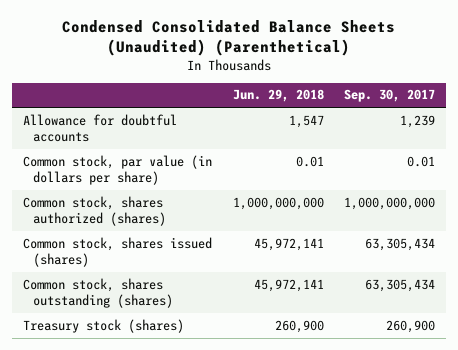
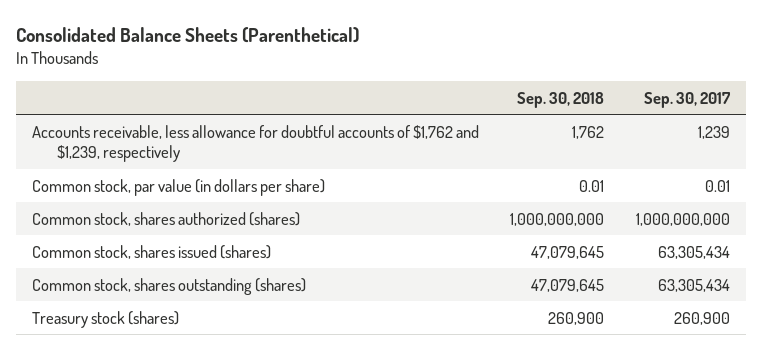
- Condensed Consolidated Balance Sheets (Unaudited) (Parenthetical)
+ Consolidated Balance Sheets (Parenthetical)
- | Jun. 29, 2018 | Sep. 30, 2017
+ | Sep. 30, 2018 | Sep. 30, 2017
- Allowance for doubtful accounts | 1,547 | 1,239
+ Accounts receivable, less allowance for doubtful accounts of $1,762 and $1,239, respectively | 1,762 | 1,239

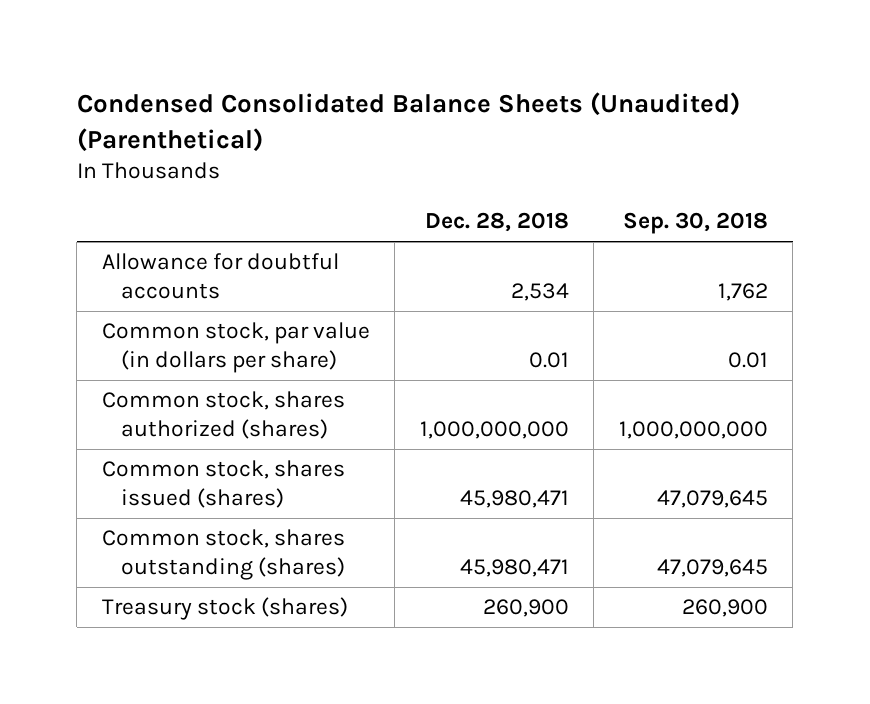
- Consolidated Balance Sheets (Parenthetical)
+ Condensed Consolidated Balance Sheets (Unaudited) (Parenthetical)
- | Sep. 30, 2018 | Sep. 30, 2017
+ | Dec. 28, 2018 | Sep. 30, 2018
- Accounts receivable, less allowance for doubtful accounts of $1,762 and $1,239, respectively | 1,762 | 1,239
+ Allowance for doubtful accounts | 2,534 | 1,762

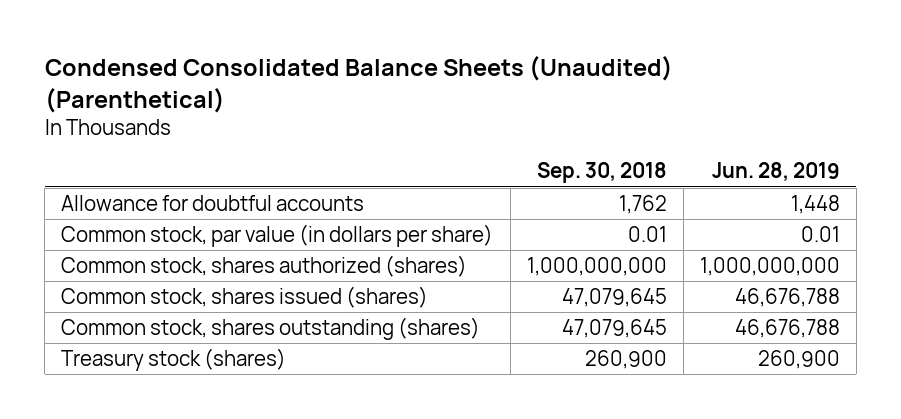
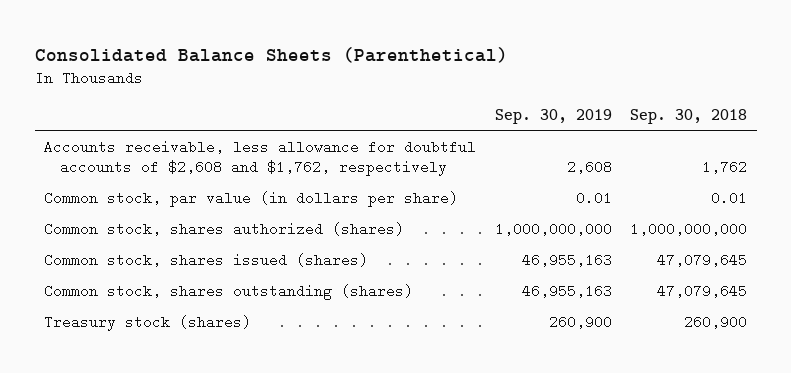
- Condensed Consolidated Balance Sheets (Unaudited) (Parenthetical)
+ Consolidated Balance Sheets (Parenthetical)
- | Sep. 30, 2018 | Jun. 28, 2019
+ | Sep. 30, 2019 | Sep. 30, 2018
- Allowance for doubtful accounts | 1,762 | 1,448
+ Accounts receivable, less allowance for doubtful accounts of $2,608 and $1,762, respectively | 2,608 | 1,762

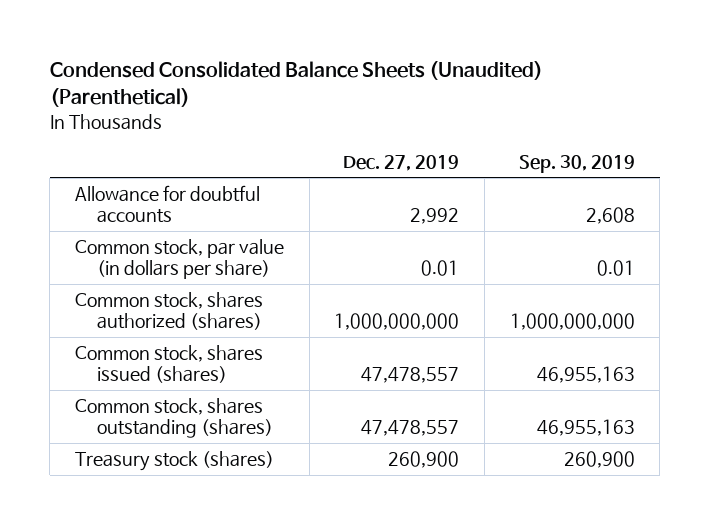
- Consolidated Balance Sheets (Parenthetical)
+ Condensed Consolidated Balance Sheets (Unaudited) (Parenthetical)
- | Sep. 30, 2019 | Sep. 30, 2018
+ | Dec. 27, 2019 | Sep. 30, 2019
- Accounts receivable, less allowance for doubtful accounts of $2,608 and $1,762, respectively | 2,608 | 1,762
+ Allowance for doubtful accounts | 2,992 | 2,608

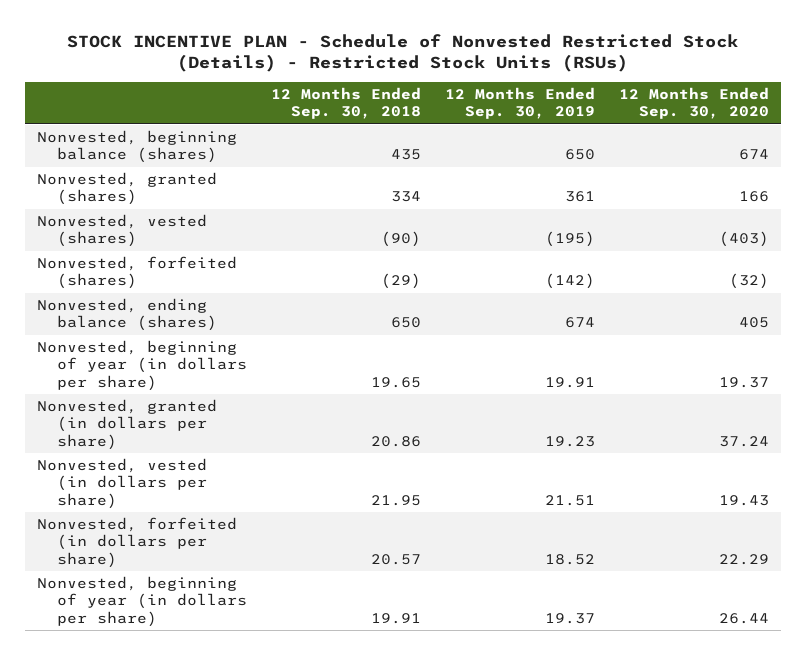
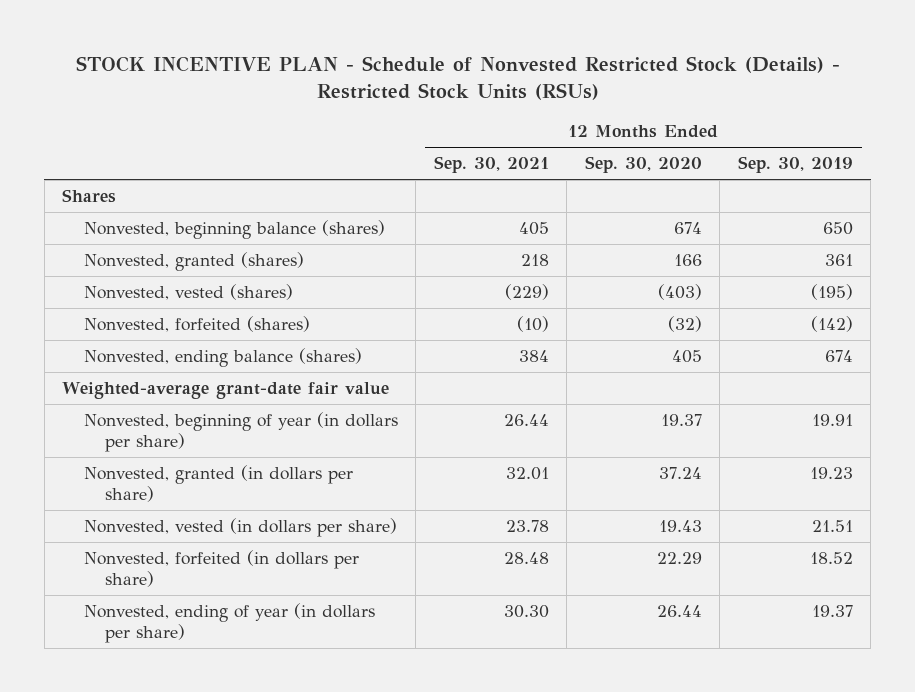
- | 12 Months Ended Sep. 30, 2018 | 12 Months Ended Sep. 30, 2019 | 12 Months Ended Sep. 30, 2020
+ | 12 Months Ended Sep. 30, 2021 | 12 Months Ended Sep. 30, 2020 | 12 Months Ended Sep. 30, 2019
+ Shares
+ Weighted-average grant-date fair value
- Nonvested, beginning of year (in dollars per share) | 19.91 | 19.37 | 26.44
+ Nonvested, ending of year (in dollars per share) | 30.30 | 26.44 | 19.37

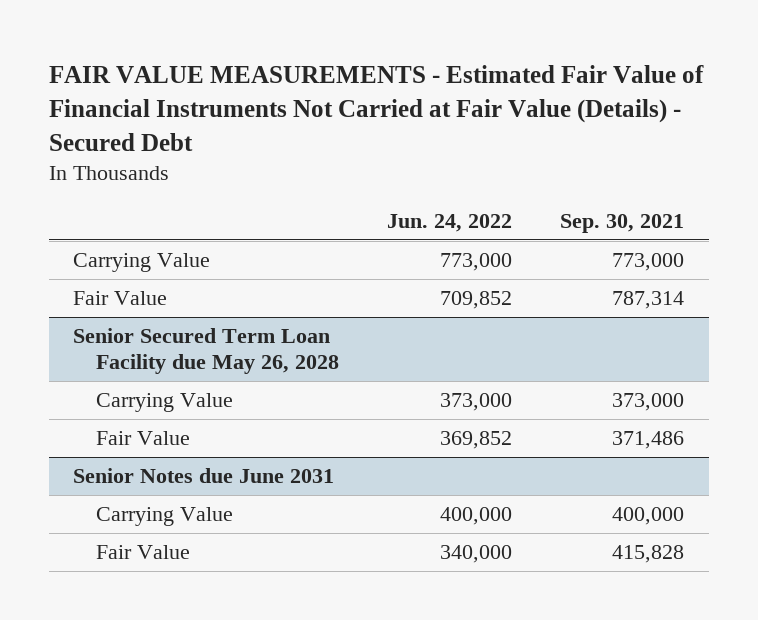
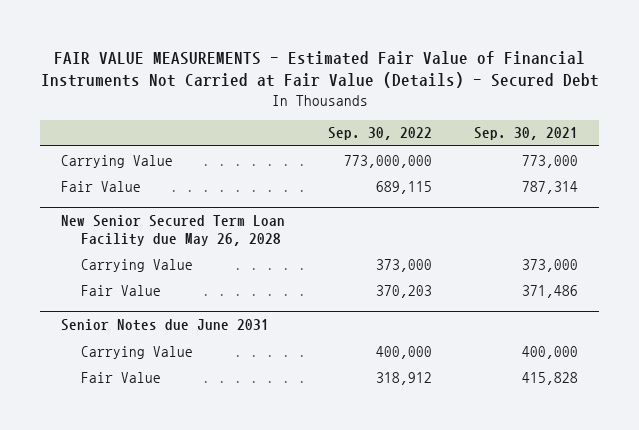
- | Jun. 24, 2022 | Sep. 30, 2021
+ | Sep. 30, 2022 | Sep. 30, 2021
- Senior Secured Term Loan Facility due May 26, 2028
+ New Senior Secured Term Loan Facility due May 26, 2028

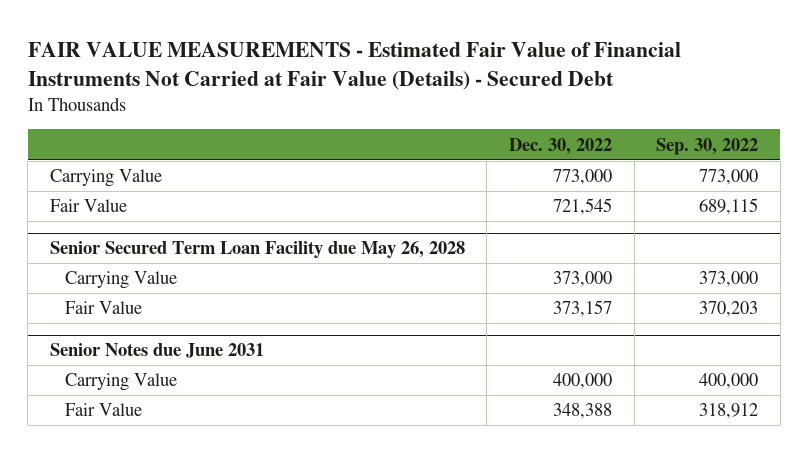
- | Sep. 30, 2022 | Sep. 30, 2021
+ | Dec. 30, 2022 | Sep. 30, 2022
- Carrying Value | 773,000,000 | 773,000
+ Carrying Value | 773,000 | 773,000
- New Senior Secured Term Loan Facility due May 26, 2028
+ Senior Secured Term Loan Facility due May 26, 2028

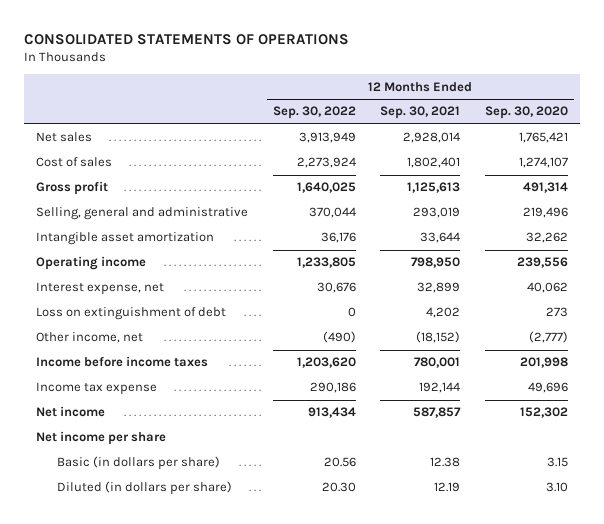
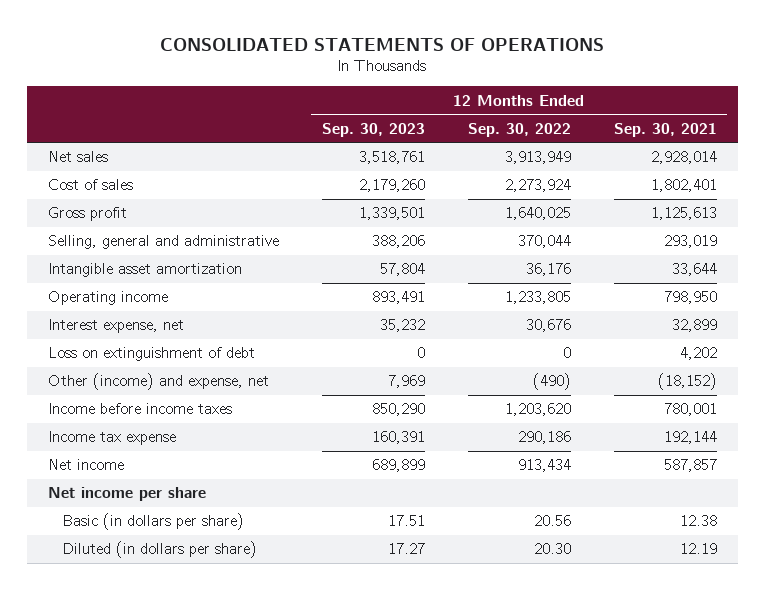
- | 12 Months Ended Sep. 30, 2022 | 12 Months Ended Sep. 30, 2021 | 12 Months Ended Sep. 30, 2020
+ | 12 Months Ended Sep. 30, 2023 | 12 Months Ended Sep. 30, 2022 | 12 Months Ended Sep. 30, 2021
- Other income, net | (490) | (18,152) | (2,777)
+ Other (income) and expense, net | 7,969 | (490) | (18,152)

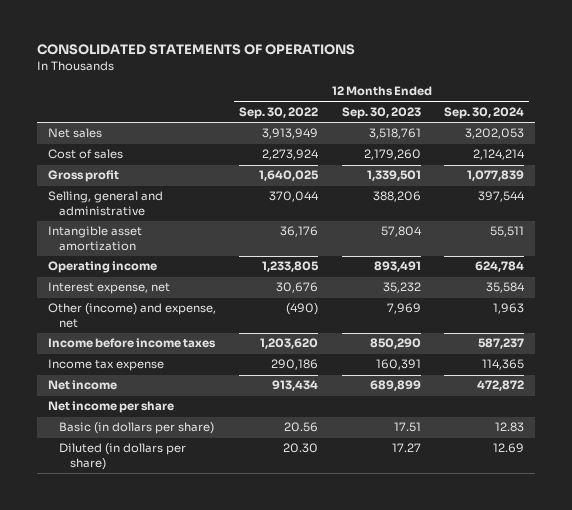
- | 12 Months Ended Sep. 30, 2023 | 12 Months Ended Sep. 30, 2022 | 12 Months Ended Sep. 30, 2021
+ | 12 Months Ended Sep. 30, 2022 | 12 Months Ended Sep. 30, 2023 | 12 Months Ended Sep. 30, 2024
- Loss on extinguishment of debt | 0 | 0 | 4,202

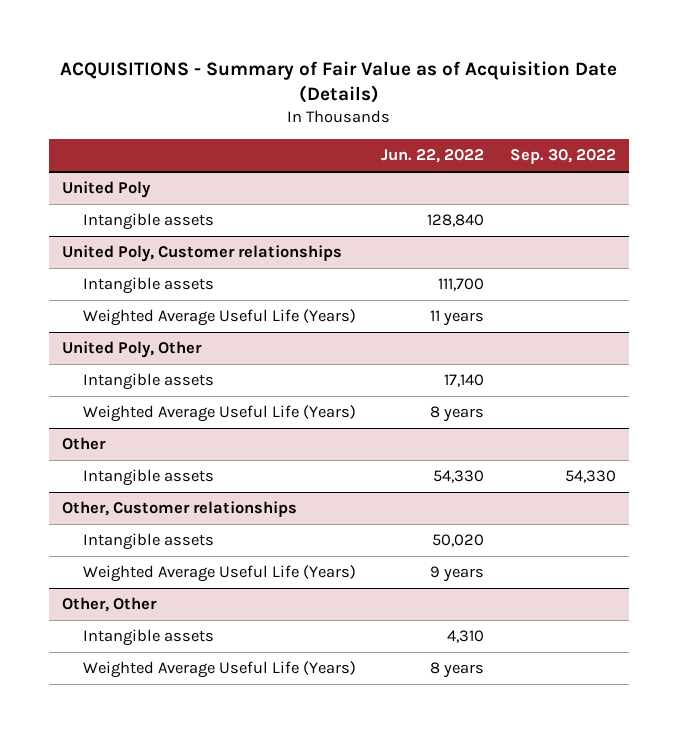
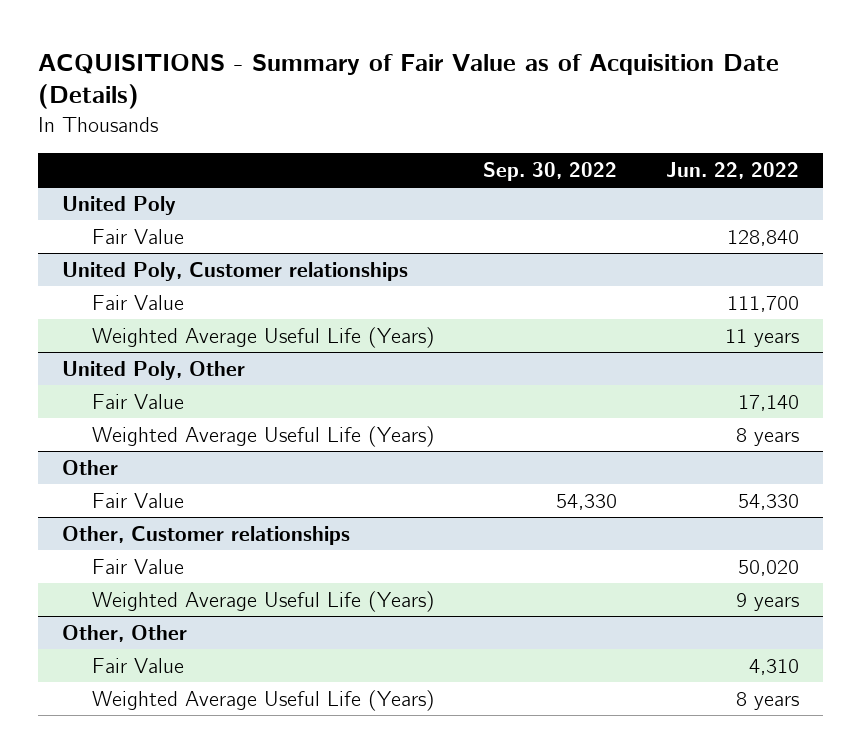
- | Jun. 22, 2022 | Sep. 30, 2022
+ | Sep. 30, 2022 | Jun. 22, 2022
@ United Poly
- Intangible assets | 128,840 |
+ Fair Value | | 128,840
@ United Poly, Customer relationships
- Intangible assets | 111,700 |
+ Fair Value | | 111,700
@ United Poly, Other
- Intangible assets | 17,140 |
+ Fair Value | | 17,140
@ Other
- Intangible assets | 54,330 | 54,330
+ Fair Value | 54,330 | 54,330
@ Other, Customer relationships
- Intangible assets | 50,020 |
+ Fair Value | | 50,020
@ Other, Other
- Intangible assets | 4,310 |
+ Fair Value | | 4,310

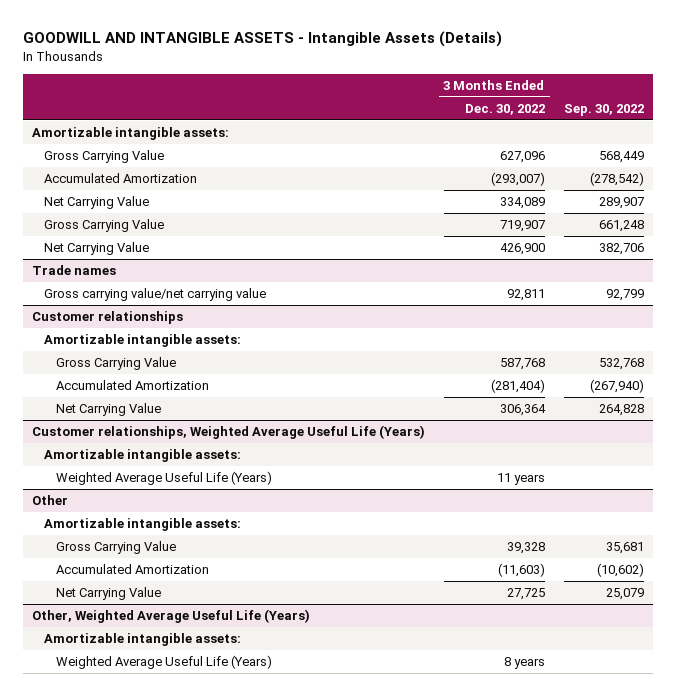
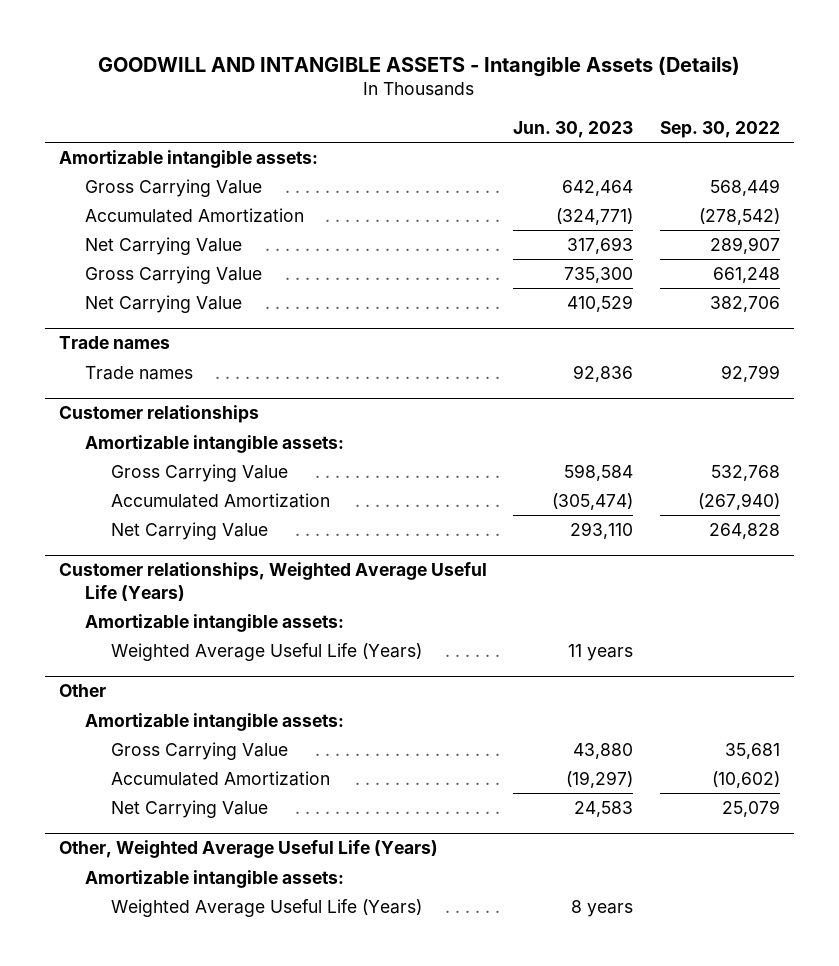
- | 3 Months Ended Dec. 30, 2022 | Sep. 30, 2022
+ | Jun. 30, 2023 | Sep. 30, 2022
@ Trade names
- Gross carrying value/net carrying value | 92,811 | 92,799
+ Trade names | 92,836 | 92,799

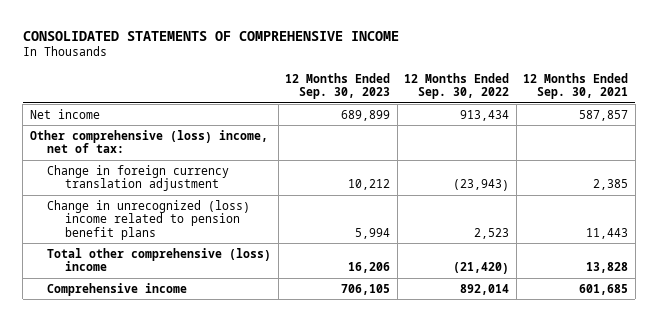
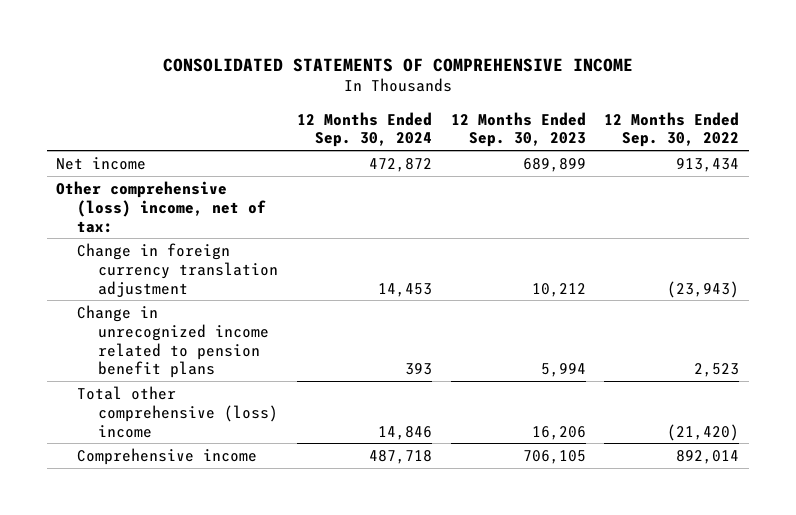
- | 12 Months Ended Sep. 30, 2023 | 12 Months Ended Sep. 30, 2022 | 12 Months Ended Sep. 30, 2021
+ | 12 Months Ended Sep. 30, 2024 | 12 Months Ended Sep. 30, 2023 | 12 Months Ended Sep. 30, 2022
- Change in unrecognized (loss) income related to pension benefit plans | 5,994 | 2,523 | 11,443
+ Change in unrecognized income related to pension benefit plans | 393 | 5,994 | 2,523

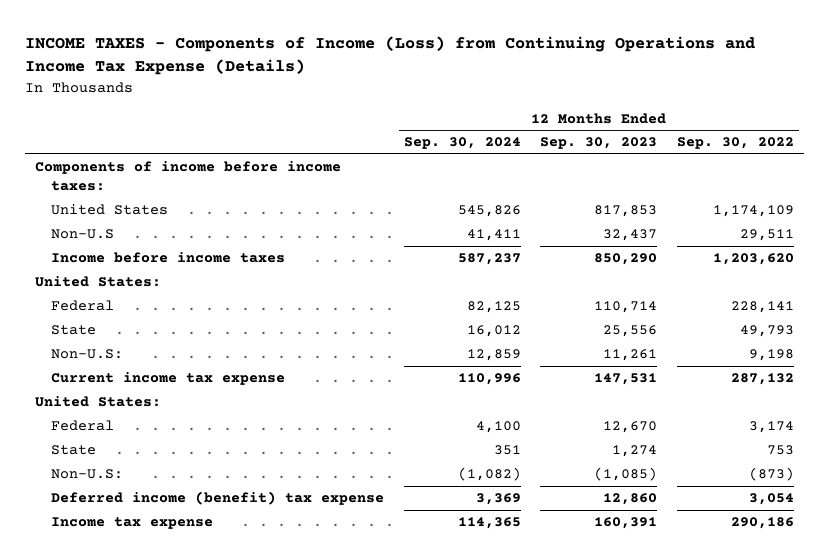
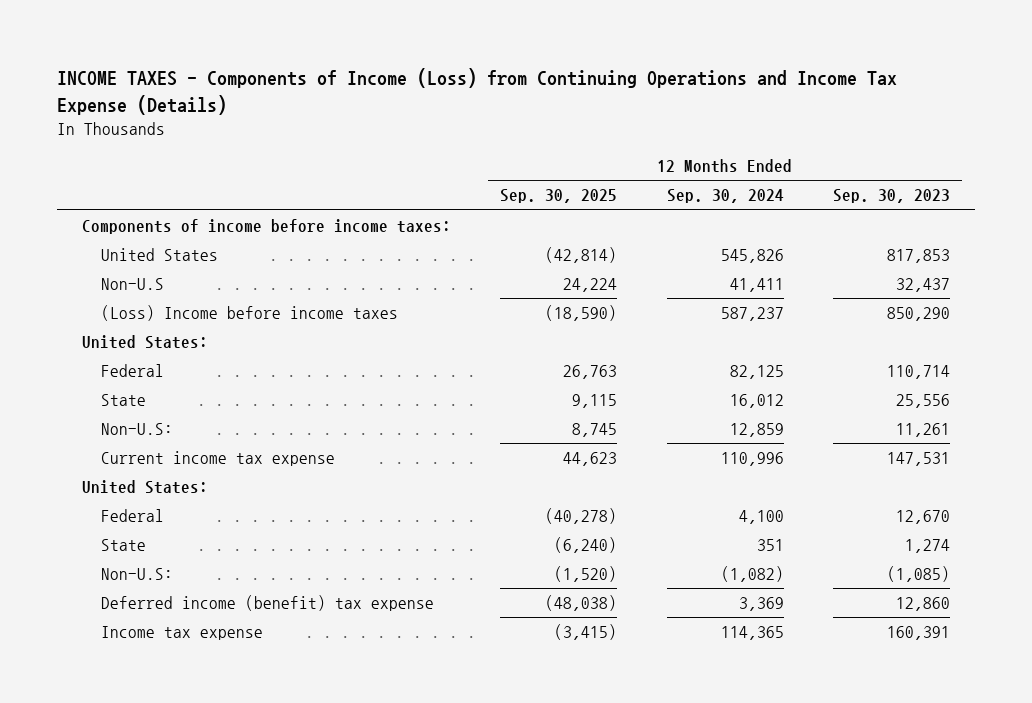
- | 12 Months Ended Sep. 30, 2024 | 12 Months Ended Sep. 30, 2023 | 12 Months Ended Sep. 30, 2022
+ | 12 Months Ended Sep. 30, 2025 | 12 Months Ended Sep. 30, 2024 | 12 Months Ended Sep. 30, 2023
- Income before income taxes | 587,237 | 850,290 | 1,203,620
+ (Loss) Income before income taxes | (18,590) | 587,237 | 850,290

